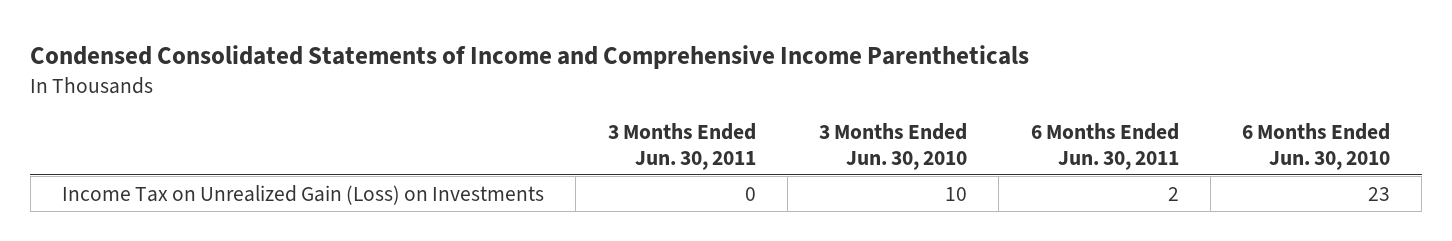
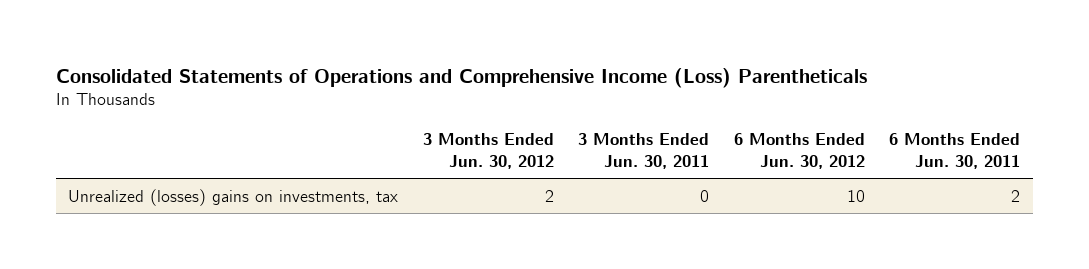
- Condensed Consolidated Statements of Income and Comprehensive Income Parentheticals
+ Consolidated Statements of Operations and Comprehensive Income (Loss) Parentheticals
- | 3 Months Ended Jun. 30, 2011 | 3 Months Ended Jun. 30, 2010 | 6 Months Ended Jun. 30, 2011 | 6 Months Ended Jun. 30, 2010
+ | 3 Months Ended Jun. 30, 2012 | 3 Months Ended Jun. 30, 2011 | 6 Months Ended Jun. 30, 2012 | 6 Months Ended Jun. 30, 2011
- Income Tax on Unrealized Gain (Loss) on Investments | 0 | 10 | 2 | 23
+ Unrealized (losses) gains on investments, tax | 2 | 0 | 10 | 2

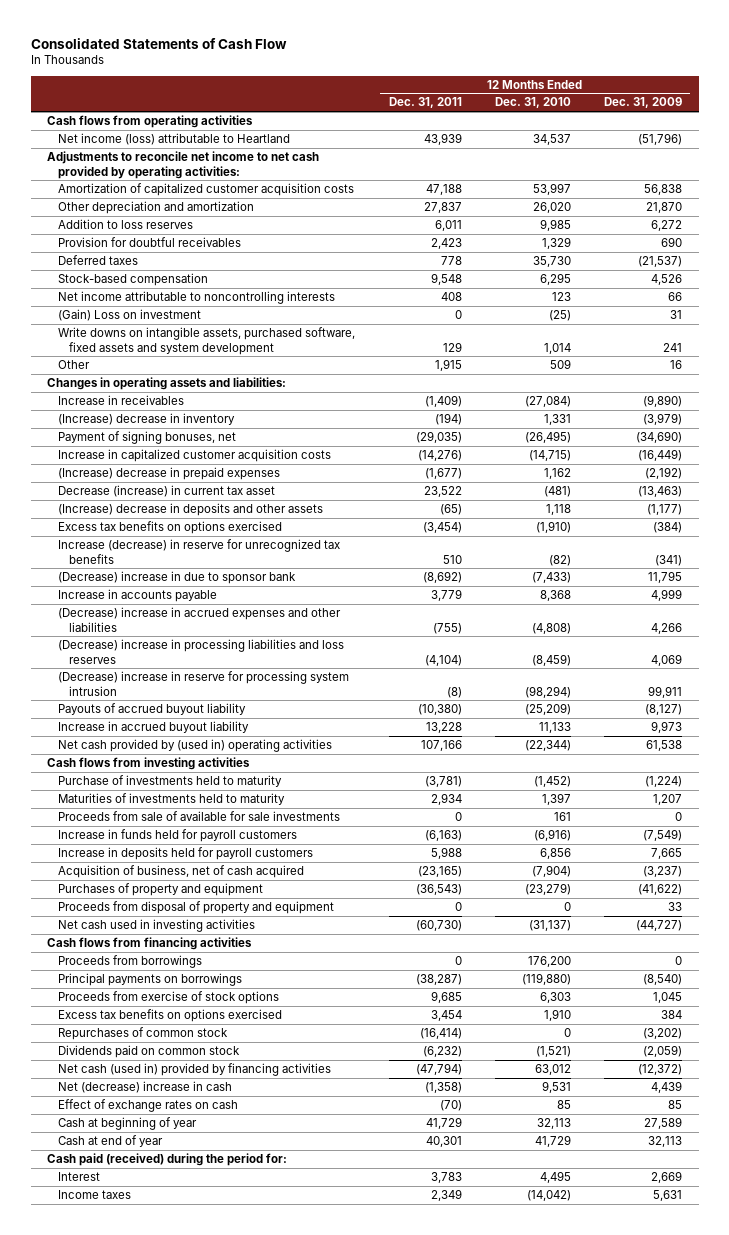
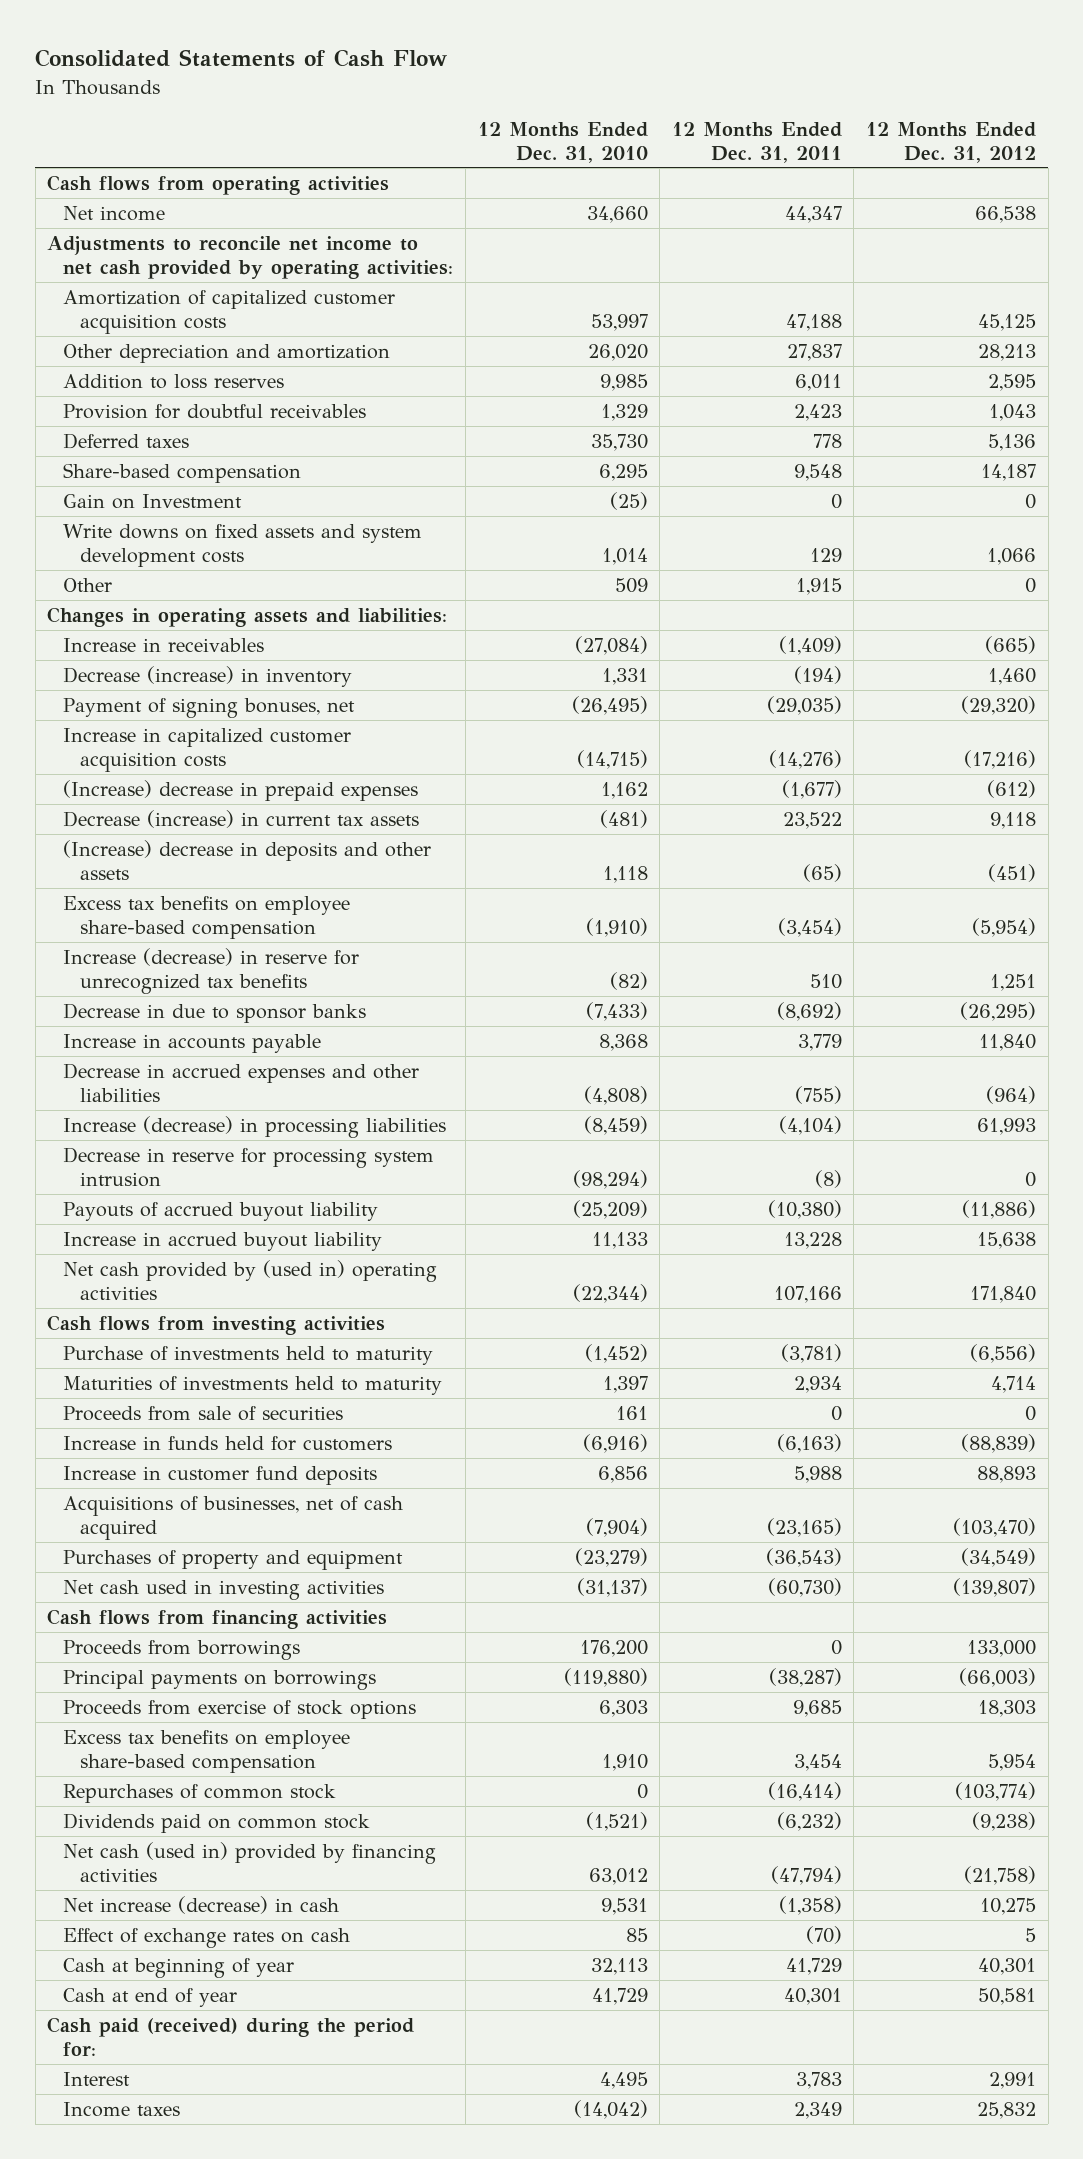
- | 12 Months Ended Dec. 31, 2011 | 12 Months Ended Dec. 31, 2010 | 12 Months Ended Dec. 31, 2009
+ | 12 Months Ended Dec. 31, 2010 | 12 Months Ended Dec. 31, 2011 | 12 Months Ended Dec. 31, 2012
- Net income (loss) attributable to Heartland | 43,939 | 34,537 | (51,796)
+ Net income | 34,660 | 44,347 | 66,538
- Stock-based compensation | 9,548 | 6,295 | 4,526
- Net income attributable to noncontrolling interests | 408 | 123 | 66
- (Gain) Loss on investment | 0 | (25) | 31
- Write downs on intangible assets, purchased software, fixed assets and system development | 129 | 1,014 | 241
+ Share-based compensation | 6,295 | 9,548 | 14,187
+ Gain on Investment | (25) | 0 | 0
+ Write downs on fixed assets and system development costs | 1,014 | 129 | 1,066
- (Increase) decrease in inventory | (194) | 1,331 | (3,979)
+ Decrease (increase) in inventory | 1,331 | (194) | 1,460
- Decrease (increase) in current tax asset | 23,522 | (481) | (13,463)
+ Decrease (increase) in current tax assets | (481) | 23,522 | 9,118
- Excess tax benefits on options exercised | (3,454) | (1,910) | (384)
+ Excess tax benefits on employee share-based compensation | (1,910) | (3,454) | (5,954)
- (Decrease) increase in due to sponsor bank | (8,692) | (7,433) | 11,795
+ Decrease in due to sponsor banks | (7,433) | (8,692) | (26,295)
- (Decrease) increase in accrued expenses and other liabilities | (755) | (4,808) | 4,266
- (Decrease) increase in processing liabilities and loss reserves | (4,104) | (8,459) | 4,069
- (Decrease) increase in reserve for processing system intrusion | (8) | (98,294) | 99,911
+ Decrease in accrued expenses and other liabilities | (4,808) | (755) | (964)
+ Increase (decrease) in processing liabilities | (8,459) | (4,104) | 61,993
+ Decrease in reserve for processing system intrusion | (98,294) | (8) | 0
- Proceeds from sale of available for sale investments | 0 | 161 | 0
- Increase in funds held for payroll customers | (6,163) | (6,916) | (7,549)
- Increase in deposits held for payroll customers | 5,988 | 6,856 | 7,665
- Acquisition of business, net of cash acquired | (23,165) | (7,904) | (3,237)
+ Proceeds from sale of securities | 161 | 0 | 0
+ Increase in funds held for customers | (6,916) | (6,163) | (88,839)
+ Increase in customer fund deposits | 6,856 | 5,988 | 88,893
+ Acquisitions of businesses, net of cash acquired | (7,904) | (23,165) | (103,470)
- Proceeds from disposal of property and equipment | 0 | 0 | 33
- Excess tax benefits on options exercised | 3,454 | 1,910 | 384
+ Excess tax benefits on employee share-based compensation | 1,910 | 3,454 | 5,954
- Net (decrease) increase in cash | (1,358) | 9,531 | 4,439
+ Net increase (decrease) in cash | 9,531 | (1,358) | 10,275

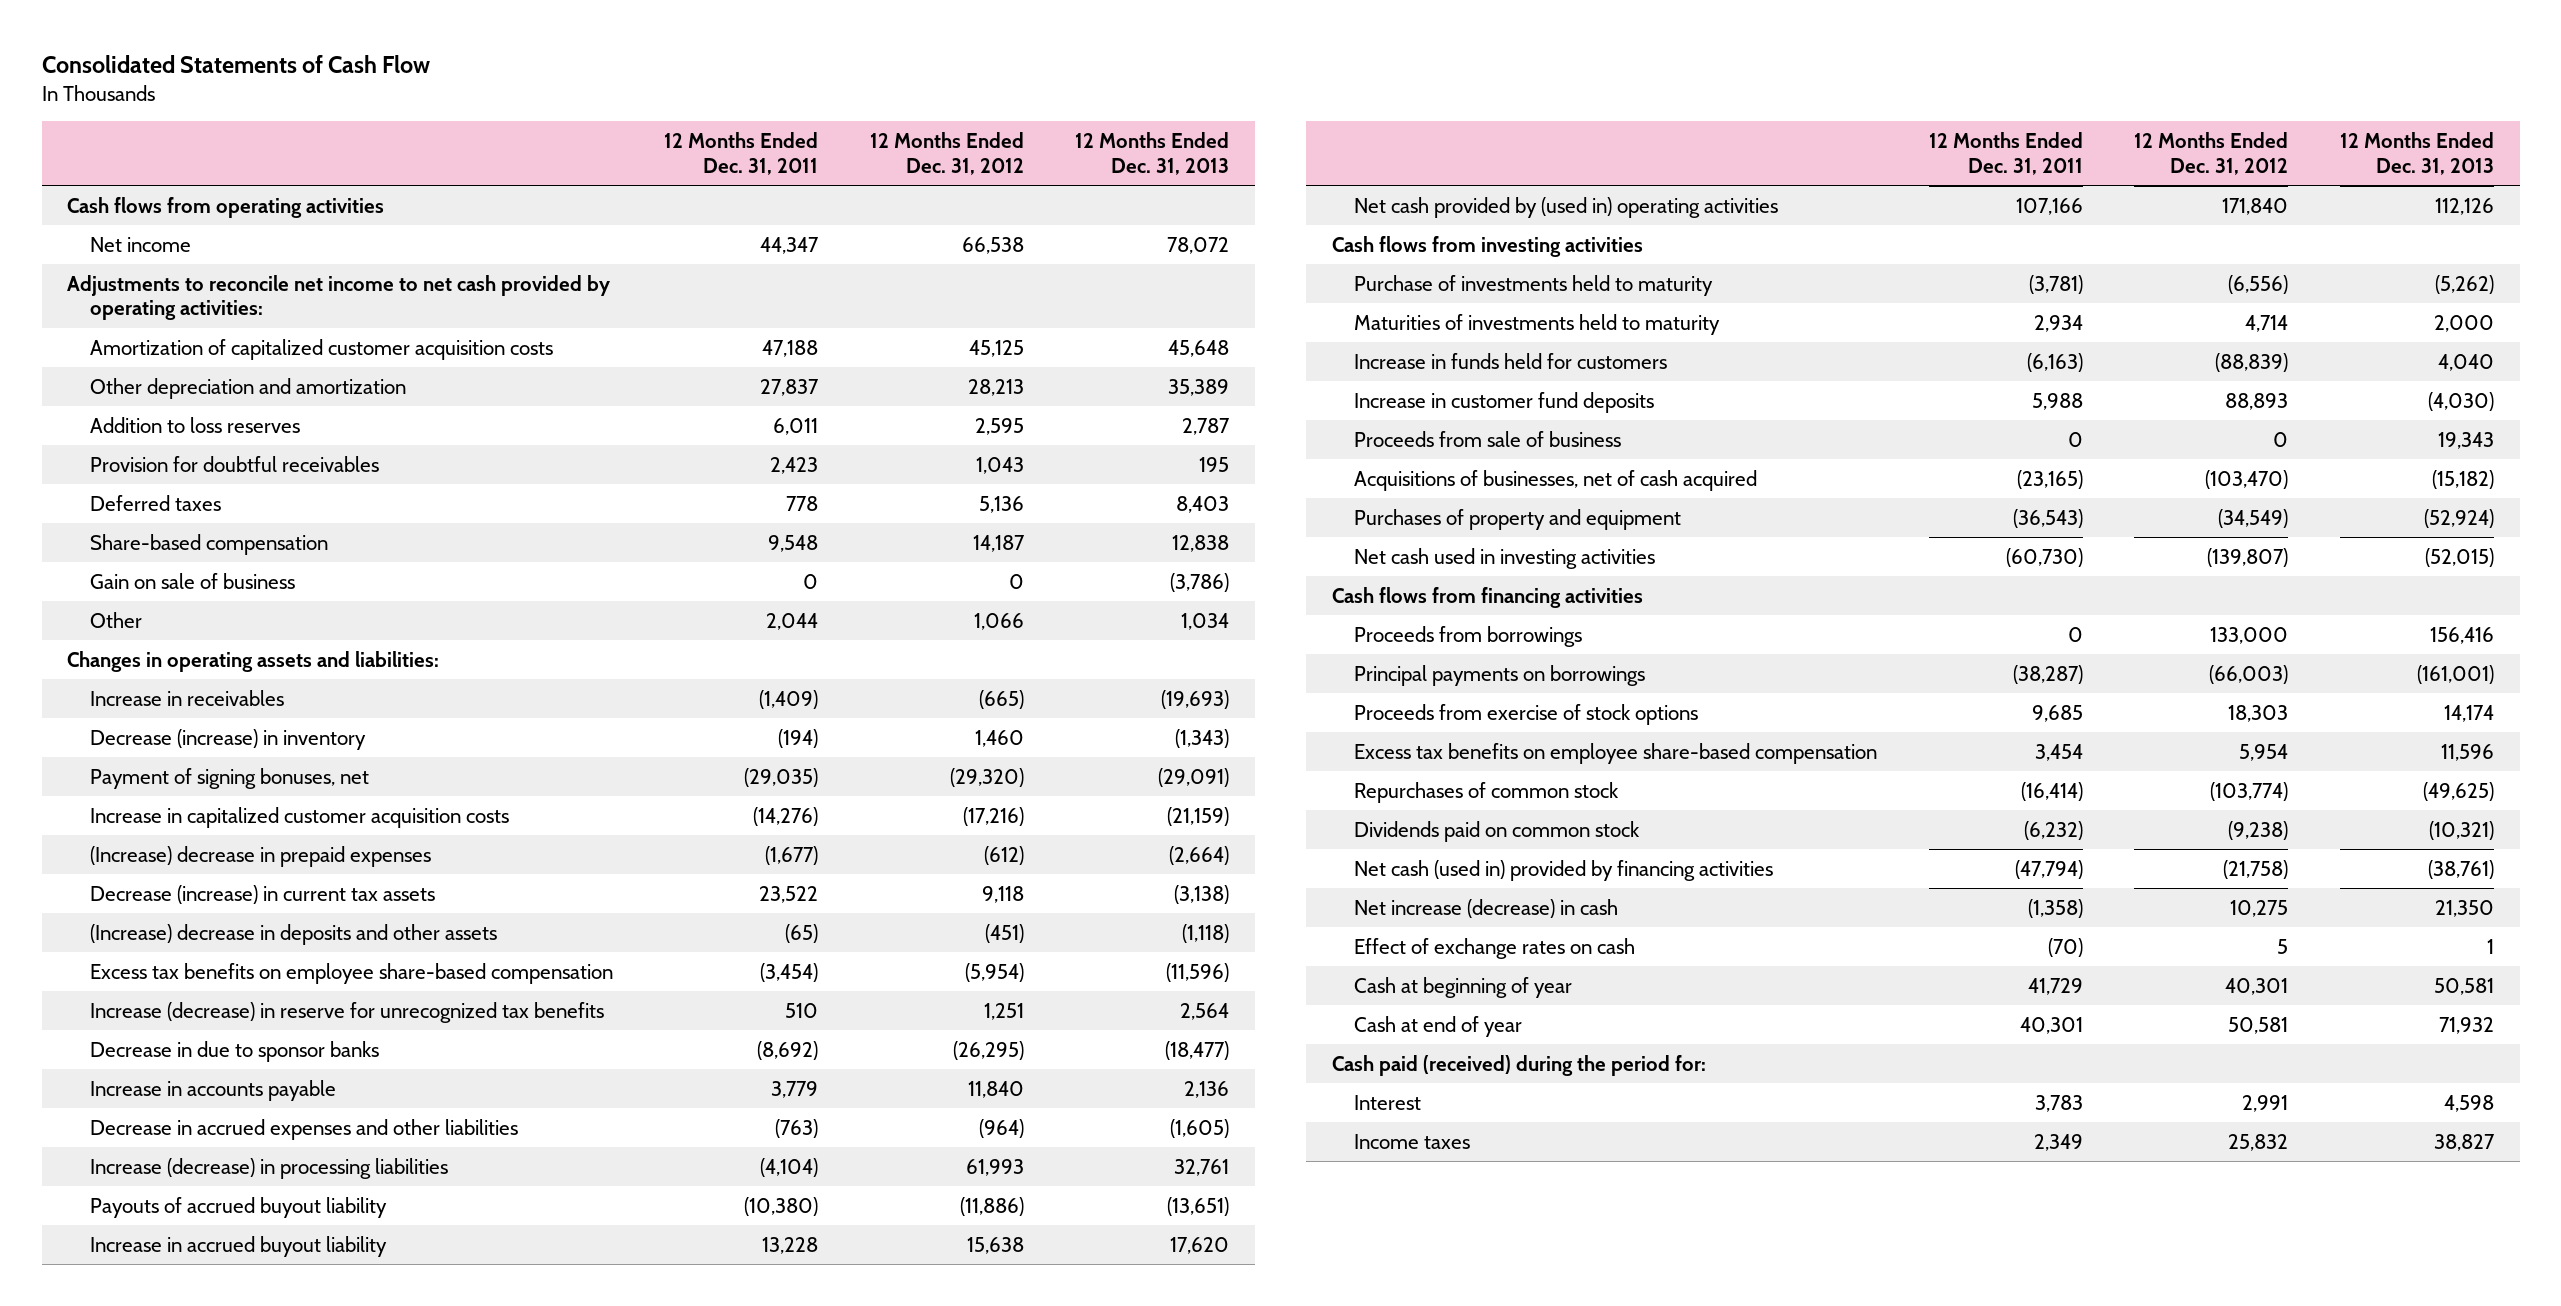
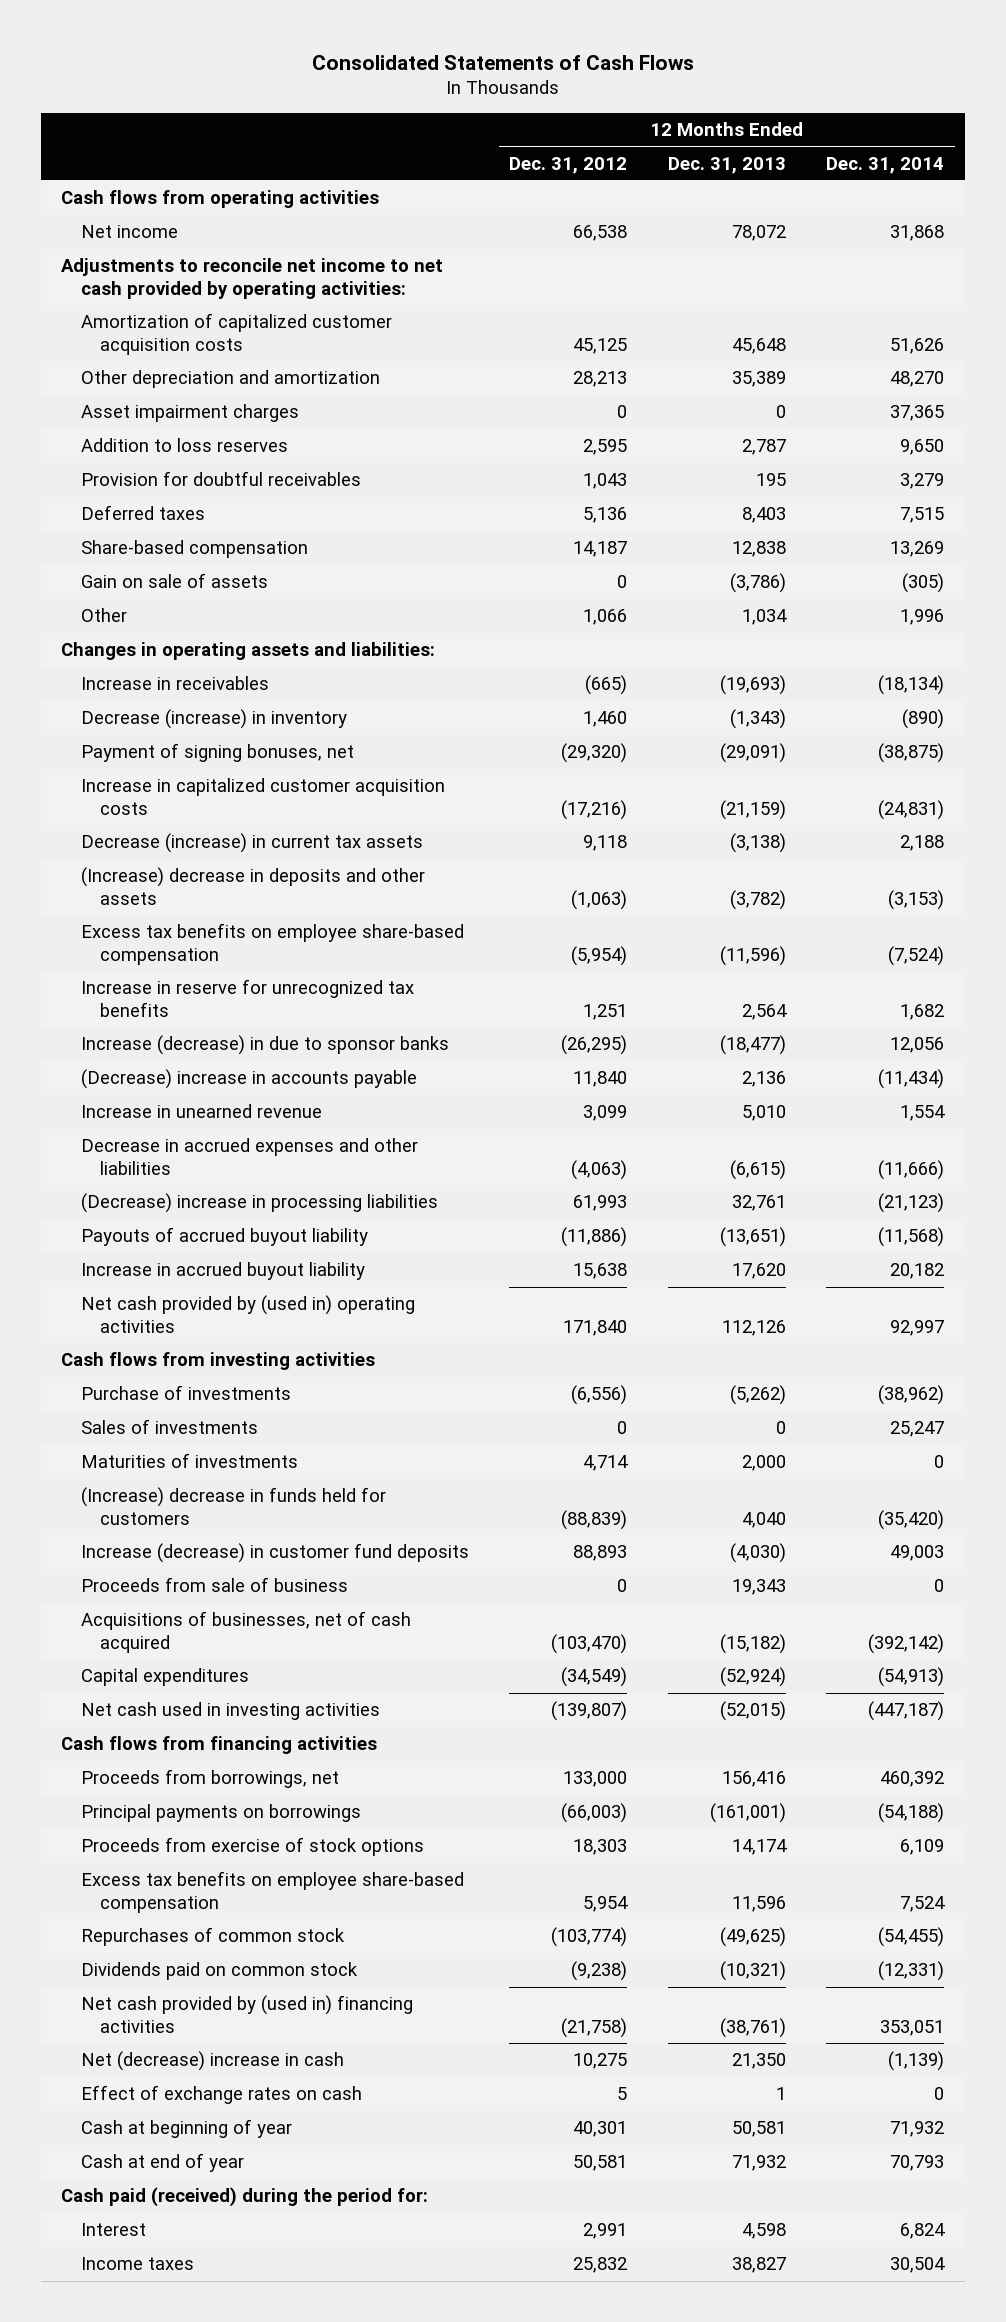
- Consolidated Statements of Cash Flow
+ Consolidated Statements of Cash Flows
- | 12 Months Ended Dec. 31, 2011 | 12 Months Ended Dec. 31, 2012 | 12 Months Ended Dec. 31, 2013
+ | 12 Months Ended Dec. 31, 2012 | 12 Months Ended Dec. 31, 2013 | 12 Months Ended Dec. 31, 2014
+ Asset impairment charges | 0 | 0 | 37,365
- Gain on sale of business | 0 | 0 | (3,786)
+ Gain on sale of assets | 0 | (3,786) | (305)
- (Increase) decrease in prepaid expenses | (1,677) | (612) | (2,664)
- (Increase) decrease in deposits and other assets | (65) | (451) | (1,118)
+ (Increase) decrease in deposits and other assets | (1,063) | (3,782) | (3,153)
- Increase (decrease) in reserve for unrecognized tax benefits | 510 | 1,251 | 2,564
- Decrease in due to sponsor banks | (8,692) | (26,295) | (18,477)
- Increase in accounts payable | 3,779 | 11,840 | 2,136
- Decrease in accrued expenses and other liabilities | (763) | (964) | (1,605)
- Increase (decrease) in processing liabilities | (4,104) | 61,993 | 32,761
+ Increase in reserve for unrecognized tax benefits | 1,251 | 2,564 | 1,682
+ Increase (decrease) in due to sponsor banks | (26,295) | (18,477) | 12,056
+ (Decrease) increase in accounts payable | 11,840 | 2,136 | (11,434)
+ Increase in unearned revenue | 3,099 | 5,010 | 1,554
+ Decrease in accrued expenses and other liabilities | (4,063) | (6,615) | (11,666)
+ (Decrease) increase in processing liabilities | 61,993 | 32,761 | (21,123)
- Purchase of investments held to maturity | (3,781) | (6,556) | (5,262)
- Maturities of investments held to maturity | 2,934 | 4,714 | 2,000
- Increase in funds held for customers | (6,163) | (88,839) | 4,040
- Increase in customer fund deposits | 5,988 | 88,893 | (4,030)
+ Purchase of investments | (6,556) | (5,262) | (38,962)
+ Sales of investments | 0 | 0 | 25,247
+ Maturities of investments | 4,714 | 2,000 | 0
+ (Increase) decrease in funds held for customers | (88,839) | 4,040 | (35,420)
+ Increase (decrease) in customer fund deposits | 88,893 | (4,030) | 49,003
- Purchases of property and equipment | (36,543) | (34,549) | (52,924)
+ Capital expenditures | (34,549) | (52,924) | (54,913)
- Proceeds from borrowings | 0 | 133,000 | 156,416
+ Proceeds from borrowings, net | 133,000 | 156,416 | 460,392
- Net cash (used in) provided by financing activities | (47,794) | (21,758) | (38,761)
- Net increase (decrease) in cash | (1,358) | 10,275 | 21,350
+ Net cash provided by (used in) financing activities | (21,758) | (38,761) | 353,051
+ Net (decrease) increase in cash | 10,275 | 21,350 | (1,139)

